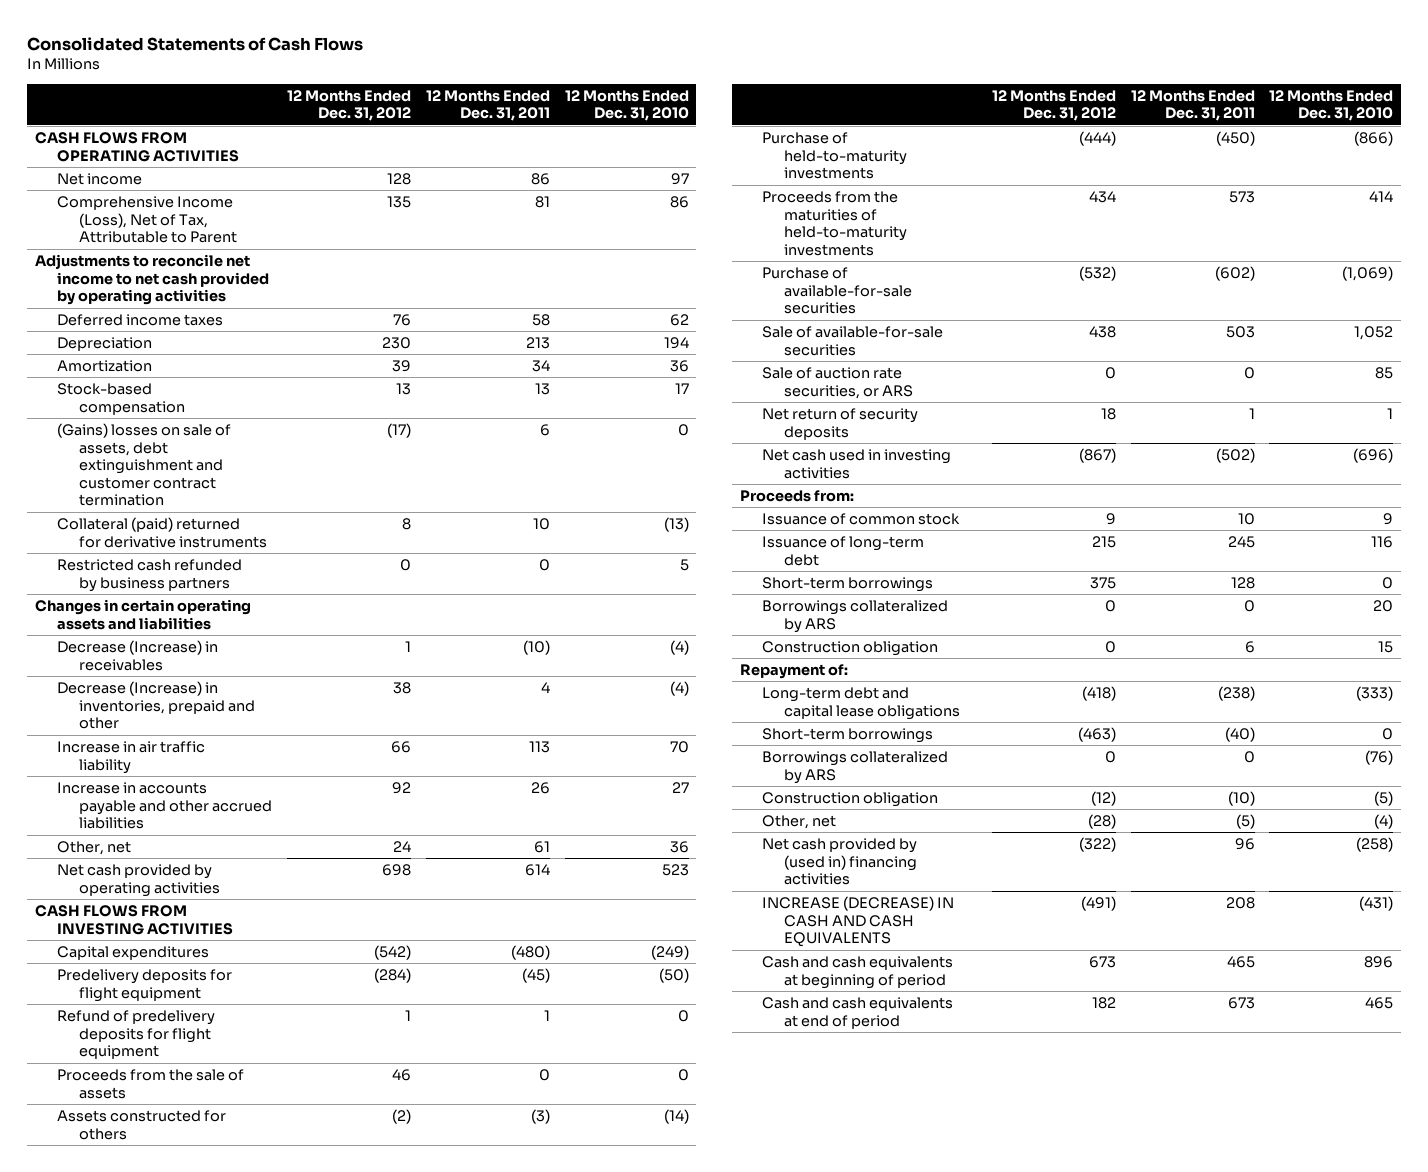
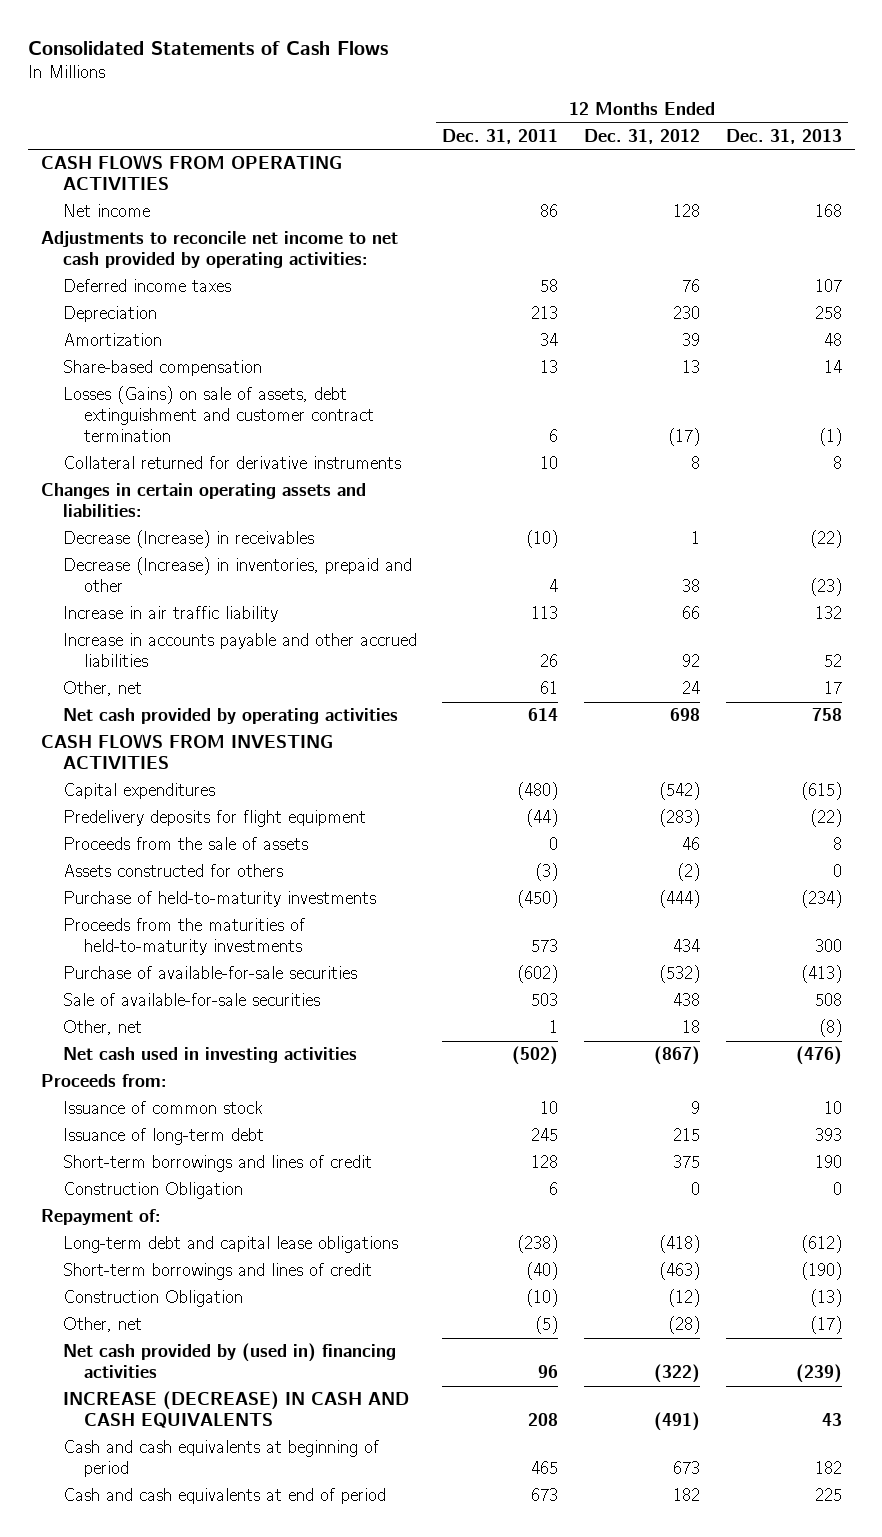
- | 12 Months Ended Dec. 31, 2012 | 12 Months Ended Dec. 31, 2011 | 12 Months Ended Dec. 31, 2010
+ | 12 Months Ended Dec. 31, 2011 | 12 Months Ended Dec. 31, 2012 | 12 Months Ended Dec. 31, 2013
- Comprehensive Income (Loss), Net of Tax, Attributable to Parent | 135 | 81 | 86
- Adjustments to reconcile net income to net cash provided by operating activities
+ Adjustments to reconcile net income to net cash provided by operating activities:
- Stock-based compensation | 13 | 13 | 17
- (Gains) losses on sale of assets, debt extinguishment and customer contract termination | (17) | 6 | 0
- Collateral (paid) returned for derivative instruments | 8 | 10 | (13)
- Restricted cash refunded by business partners | 0 | 0 | 5
- Changes in certain operating assets and liabilities
+ Share-based compensation | 13 | 13 | 14
+ Losses (Gains) on sale of assets, debt extinguishment and customer contract termination | 6 | (17) | (1)
+ Collateral returned for derivative instruments | 10 | 8 | 8
+ Changes in certain operating assets and liabilities:
- Predelivery deposits for flight equipment | (284) | (45) | (50)
- Refund of predelivery deposits for flight equipment | 1 | 1 | 0
+ Predelivery deposits for flight equipment | (44) | (283) | (22)
- Sale of auction rate securities, or ARS | 0 | 0 | 85
- Net return of security deposits | 18 | 1 | 1
+ Other, net | 1 | 18 | (8)
- Short-term borrowings | 375 | 128 | 0
- Borrowings collateralized by ARS | 0 | 0 | 20
- Construction obligation | 0 | 6 | 15
+ Short-term borrowings and lines of credit | 128 | 375 | 190
+ Construction Obligation | 6 | 0 | 0
- Short-term borrowings | (463) | (40) | 0
- Borrowings collateralized by ARS | 0 | 0 | (76)
- Construction obligation | (12) | (10) | (5)
+ Short-term borrowings and lines of credit | (40) | (463) | (190)
+ Construction Obligation | (10) | (12) | (13)

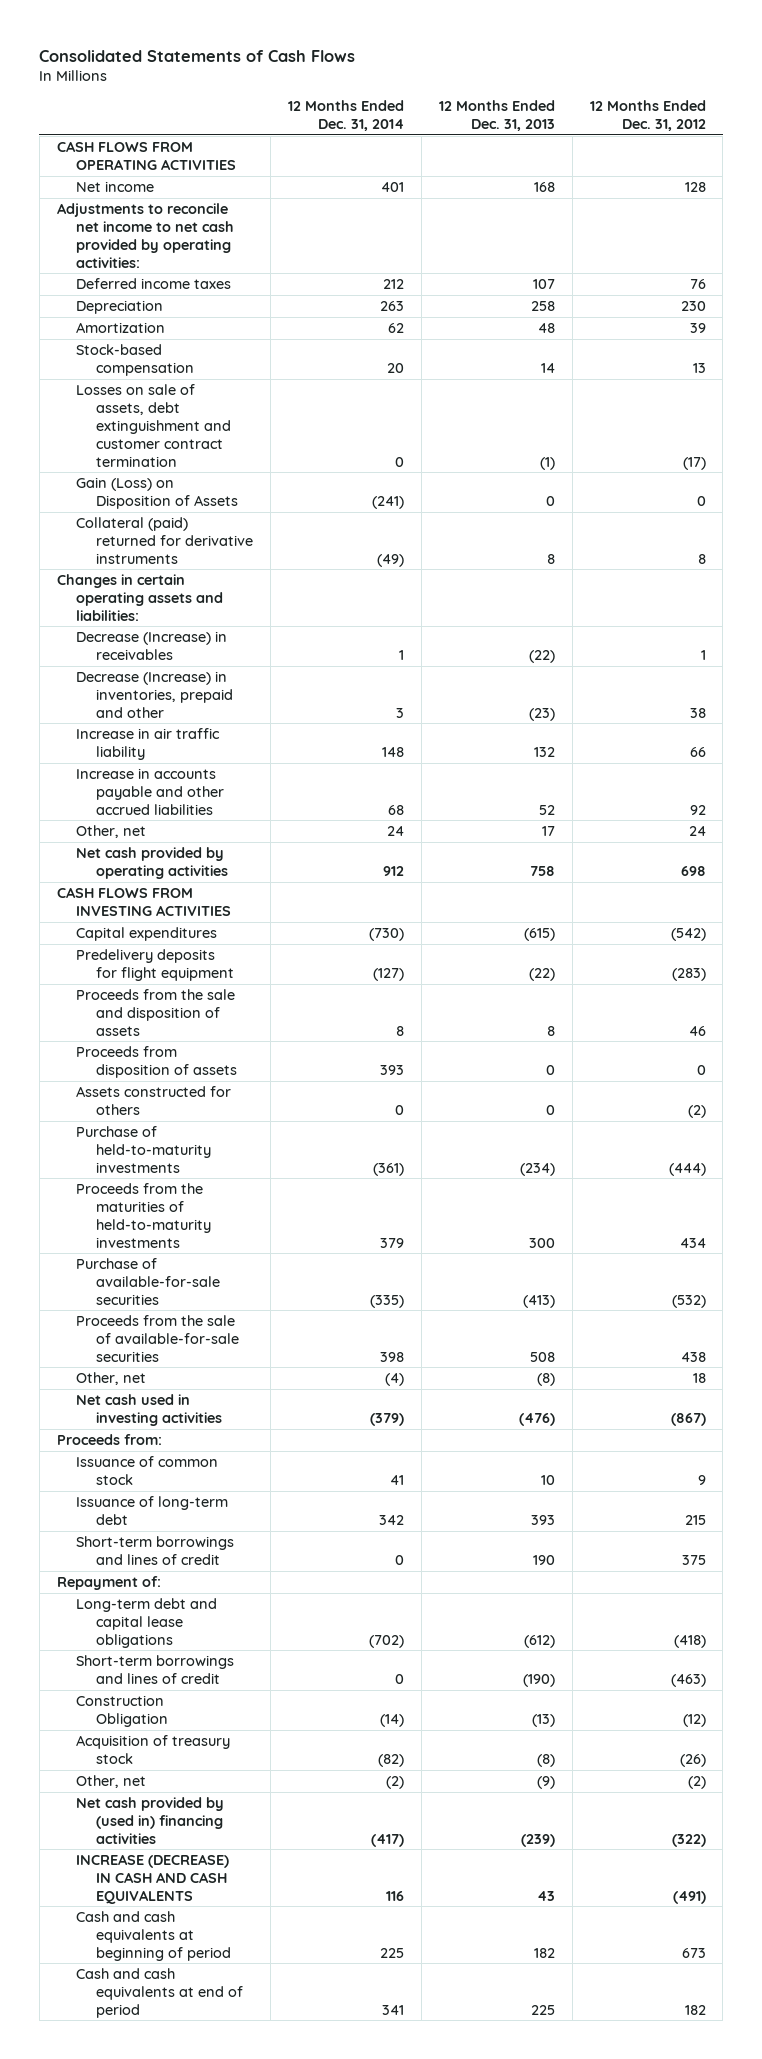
- | 12 Months Ended Dec. 31, 2011 | 12 Months Ended Dec. 31, 2012 | 12 Months Ended Dec. 31, 2013
+ | 12 Months Ended Dec. 31, 2014 | 12 Months Ended Dec. 31, 2013 | 12 Months Ended Dec. 31, 2012
- Share-based compensation | 13 | 13 | 14
- Losses (Gains) on sale of assets, debt extinguishment and customer contract termination | 6 | (17) | (1)
- Collateral returned for derivative instruments | 10 | 8 | 8
+ Stock-based compensation | 20 | 14 | 13
+ Losses on sale of assets, debt extinguishment and customer contract termination | 0 | (1) | (17)
+ Gain (Loss) on Disposition of Assets | (241) | 0 | 0
+ Collateral (paid) returned for derivative instruments | (49) | 8 | 8
- Proceeds from the sale of assets | 0 | 46 | 8
+ Proceeds from the sale and disposition of assets | 8 | 8 | 46
+ Proceeds from disposition of assets | 393 | 0 | 0
- Sale of available-for-sale securities | 503 | 438 | 508
+ Proceeds from the sale of available-for-sale securities | 398 | 508 | 438
- Construction Obligation | 6 | 0 | 0
- Other, net | (5) | (28) | (17)
+ Acquisition of treasury stock | (82) | (8) | (26)
+ Other, net | (2) | (9) | (2)

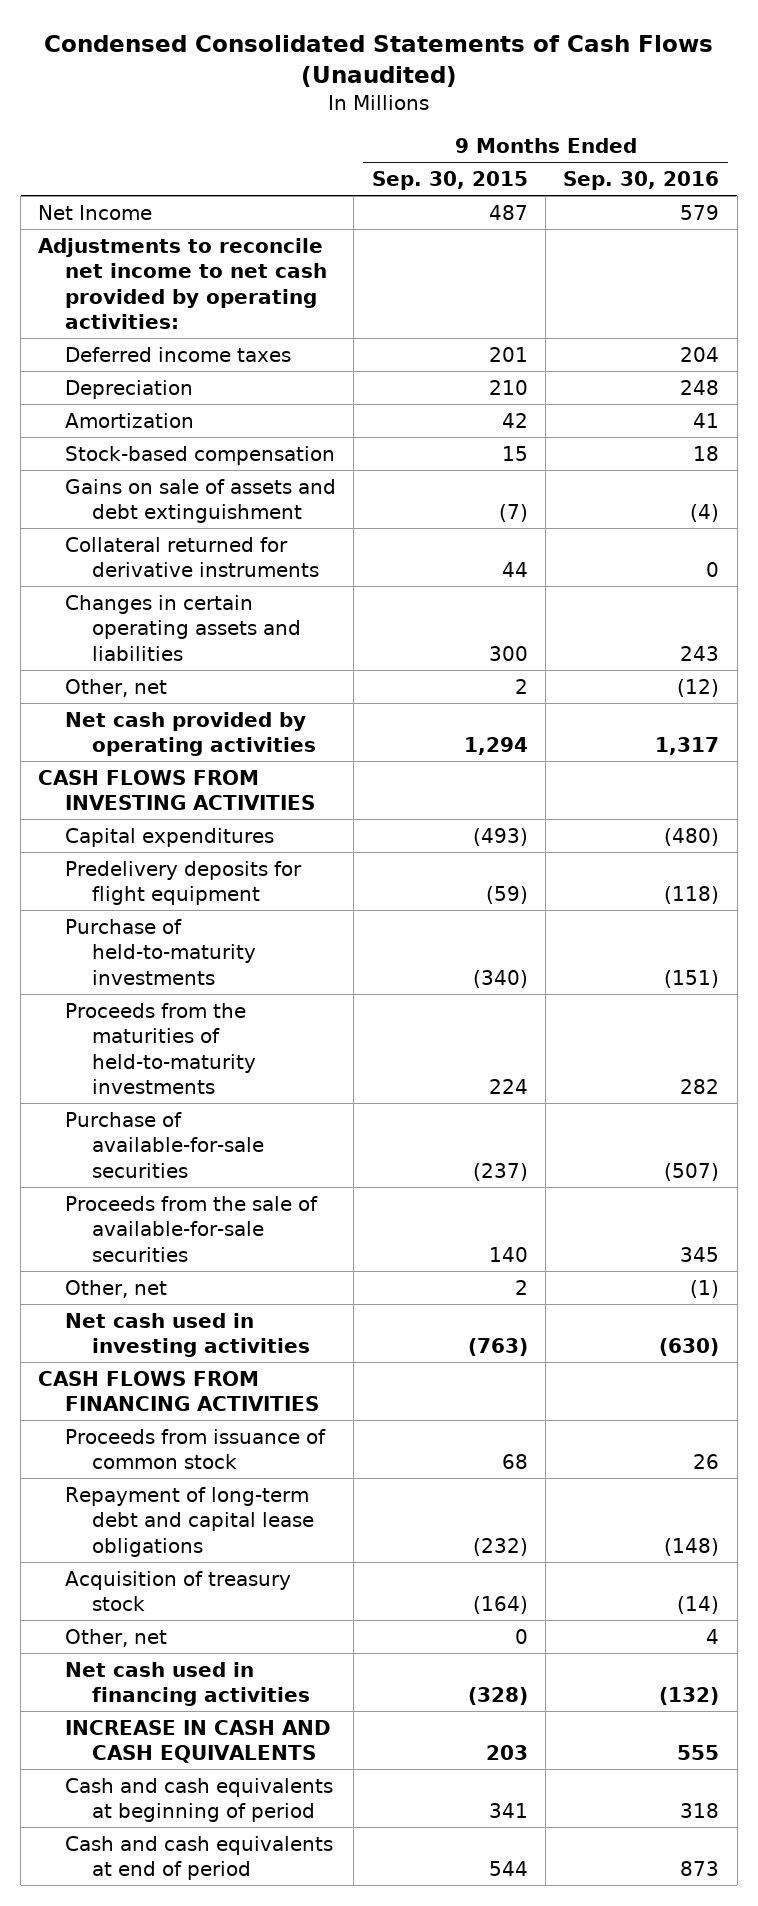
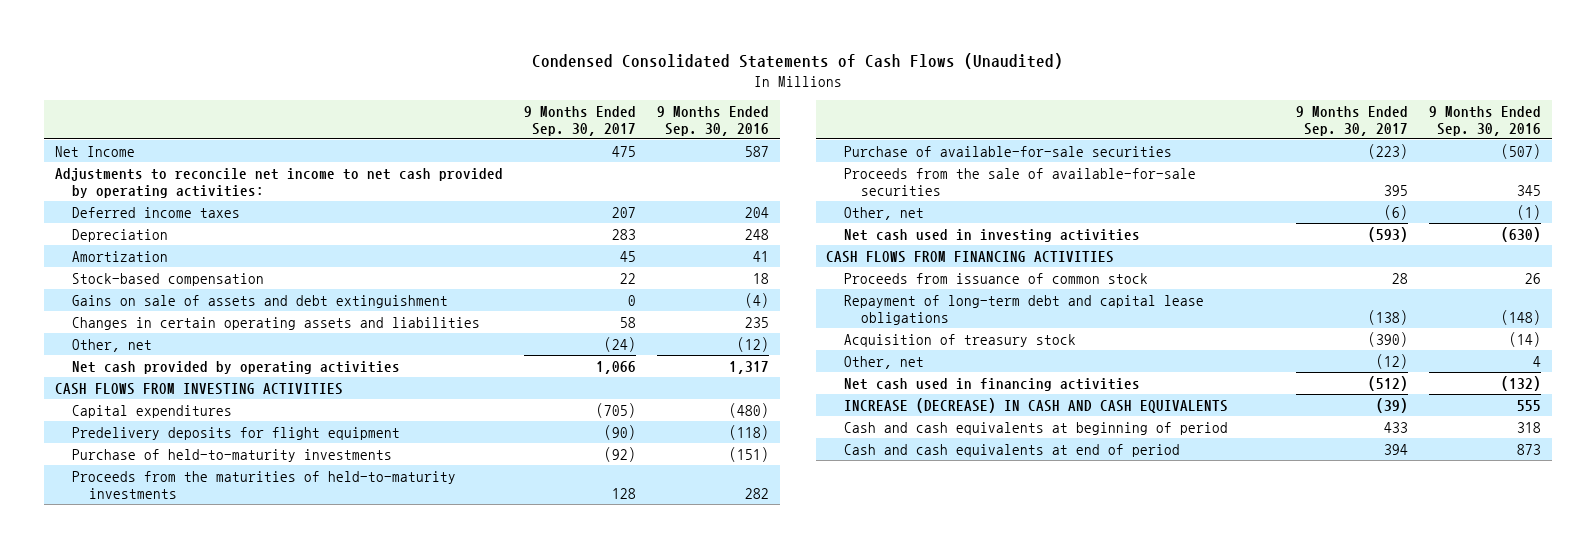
- | 9 Months Ended Sep. 30, 2015 | 9 Months Ended Sep. 30, 2016
+ | 9 Months Ended Sep. 30, 2017 | 9 Months Ended Sep. 30, 2016
- Net Income | 487 | 579
+ Net Income | 475 | 587
- Collateral returned for derivative instruments | 44 | 0
- Changes in certain operating assets and liabilities | 300 | 243
+ Changes in certain operating assets and liabilities | 58 | 235
- INCREASE IN CASH AND CASH EQUIVALENTS | 203 | 555
+ INCREASE (DECREASE) IN CASH AND CASH EQUIVALENTS | (39) | 555

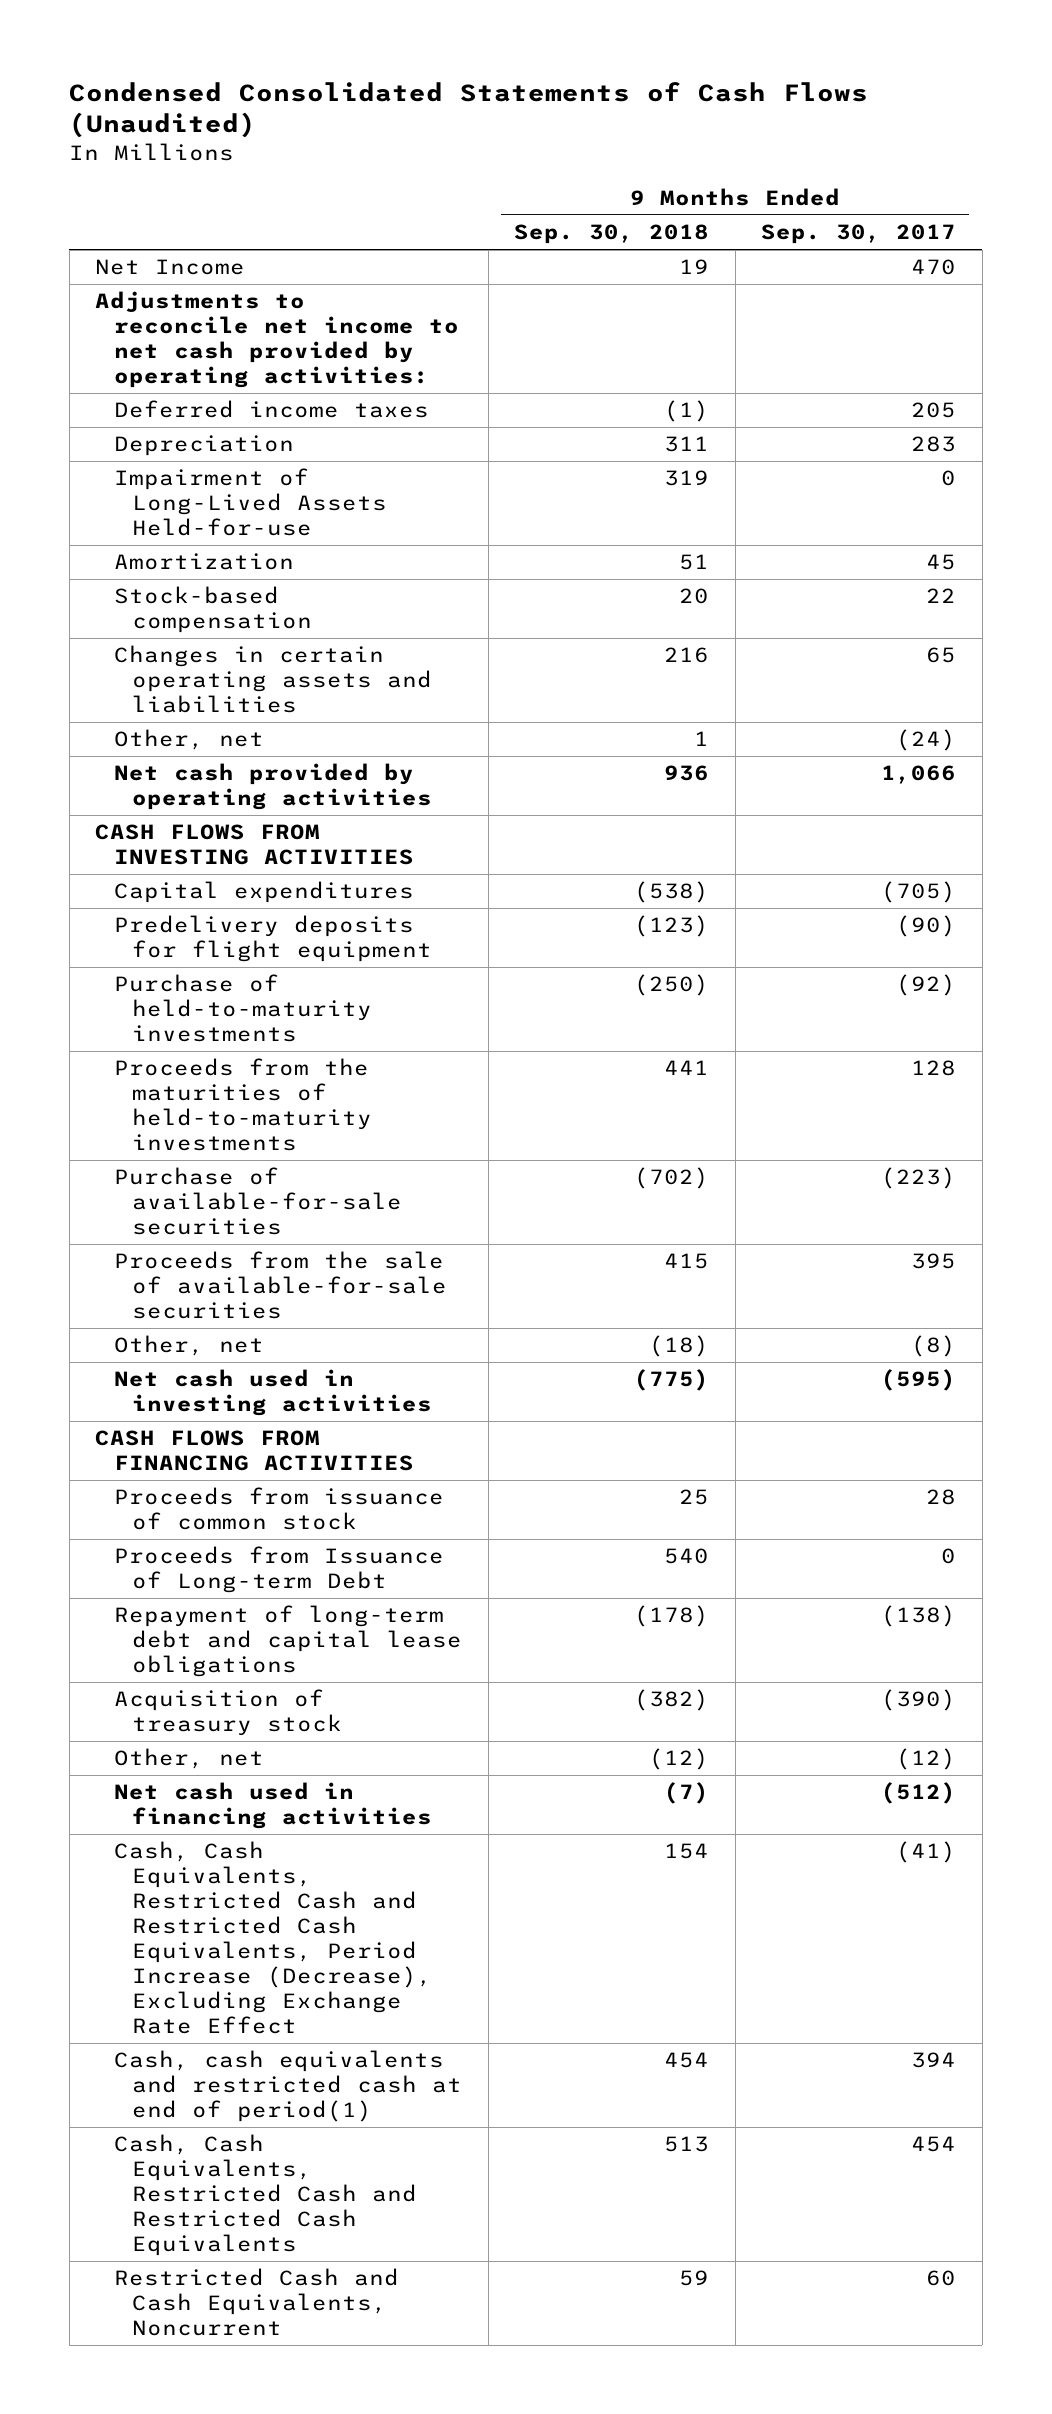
- | 9 Months Ended Sep. 30, 2017 | 9 Months Ended Sep. 30, 2016
+ | 9 Months Ended Sep. 30, 2018 | 9 Months Ended Sep. 30, 2017
- Net Income | 475 | 587
+ Net Income | 19 | 470
- Deferred income taxes | 207 | 204
+ Deferred income taxes | (1) | 205
+ Impairment of Long-Lived Assets Held-for-use | 319 | 0
- Gains on sale of assets and debt extinguishment | 0 | (4)
- Changes in certain operating assets and liabilities | 58 | 235
+ Changes in certain operating assets and liabilities | 216 | 65
- Other, net | (6) | (1)
- Net cash used in investing activities | (593) | (630)
+ Other, net | (18) | (8)
+ Net cash used in investing activities | (775) | (595)
+ Proceeds from Issuance of Long-term Debt | 540 | 0
- INCREASE (DECREASE) IN CASH AND CASH EQUIVALENTS | (39) | 555
- Cash and cash equivalents at beginning of period | 433 | 318
- Cash and cash equivalents at end of period | 394 | 873
+ Cash, Cash Equivalents, Restricted Cash and Restricted Cash Equivalents, Period Increase (Decrease), Excluding Exchange Rate Effect | 154 | (41)
+ Cash, cash equivalents and restricted cash at end of period(1) | 454 | 394
+ Cash, Cash Equivalents, Restricted Cash and Restricted Cash Equivalents | 513 | 454
+ Restricted Cash and Cash Equivalents, Noncurrent | 59 | 60

